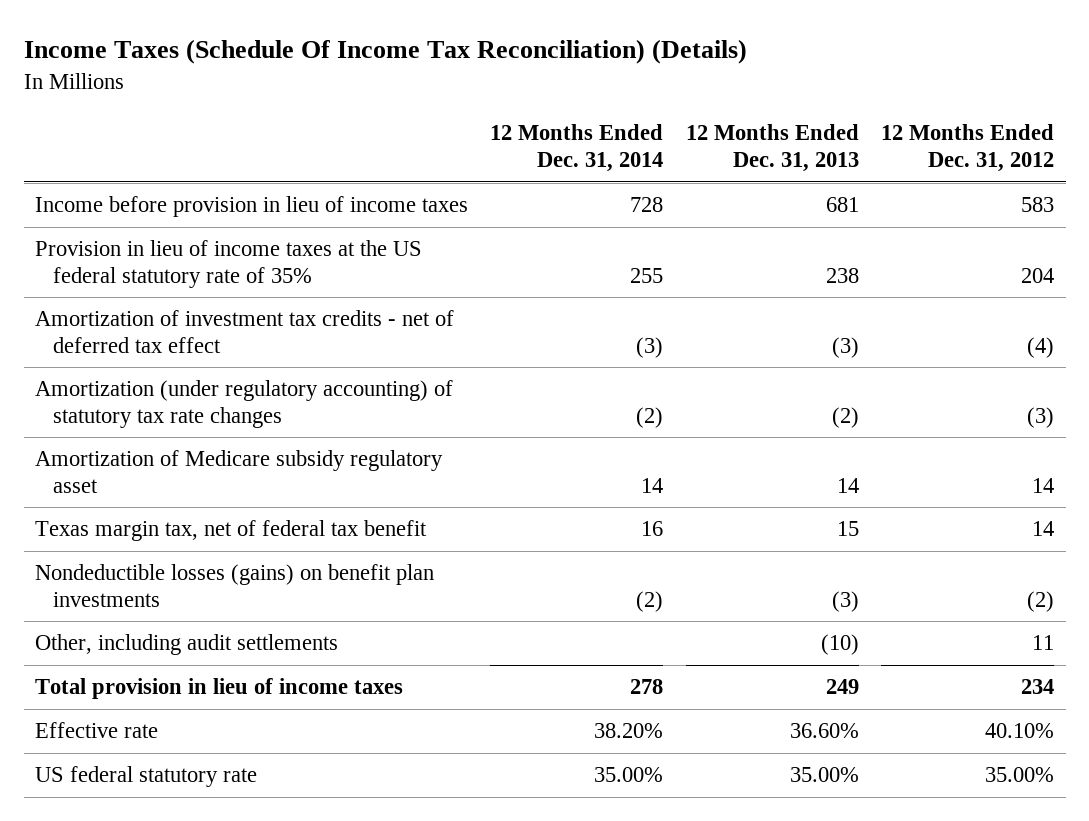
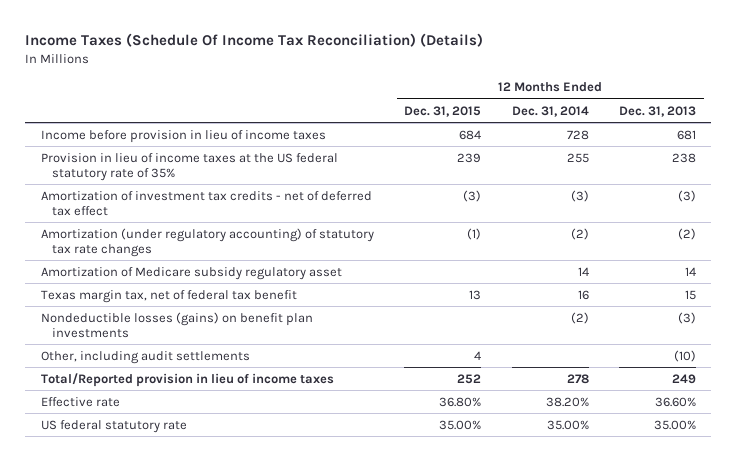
- | 12 Months Ended Dec. 31, 2014 | 12 Months Ended Dec. 31, 2013 | 12 Months Ended Dec. 31, 2012
+ | 12 Months Ended Dec. 31, 2015 | 12 Months Ended Dec. 31, 2014 | 12 Months Ended Dec. 31, 2013
- Total provision in lieu of income taxes | 278 | 249 | 234
+ Total/Reported provision in lieu of income taxes | 252 | 278 | 249

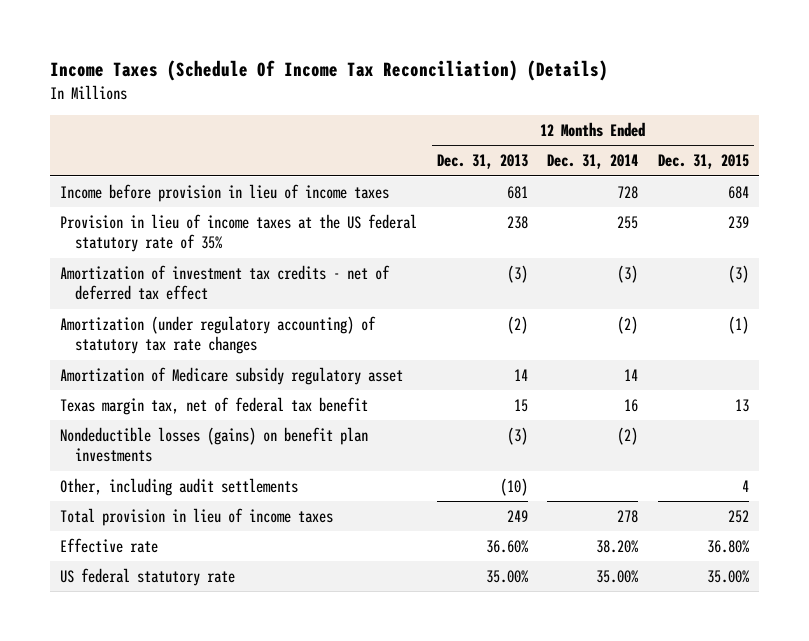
- | 12 Months Ended Dec. 31, 2015 | 12 Months Ended Dec. 31, 2014 | 12 Months Ended Dec. 31, 2013
+ | 12 Months Ended Dec. 31, 2013 | 12 Months Ended Dec. 31, 2014 | 12 Months Ended Dec. 31, 2015
- Total/Reported provision in lieu of income taxes | 252 | 278 | 249
+ Total provision in lieu of income taxes | 249 | 278 | 252

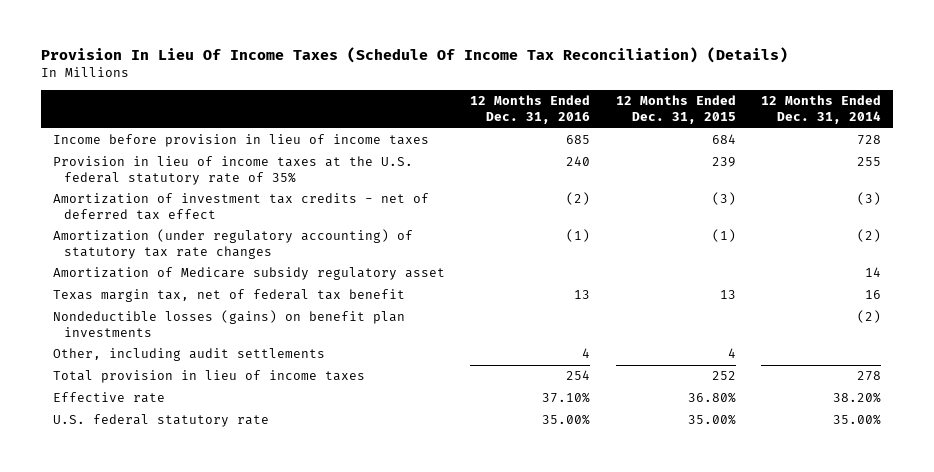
- Income Taxes (Schedule Of Income Tax Reconciliation) (Details)
+ Provision In Lieu Of Income Taxes (Schedule Of Income Tax Reconciliation) (Details)
- | 12 Months Ended Dec. 31, 2013 | 12 Months Ended Dec. 31, 2014 | 12 Months Ended Dec. 31, 2015
+ | 12 Months Ended Dec. 31, 2016 | 12 Months Ended Dec. 31, 2015 | 12 Months Ended Dec. 31, 2014
- Provision in lieu of income taxes at the US federal statutory rate of 35% | 238 | 255 | 239
+ Provision in lieu of income taxes at the U.S. federal statutory rate of 35% | 240 | 239 | 255
- US federal statutory rate | 35.00% | 35.00% | 35.00%
+ U.S. federal statutory rate | 35.00% | 35.00% | 35.00%

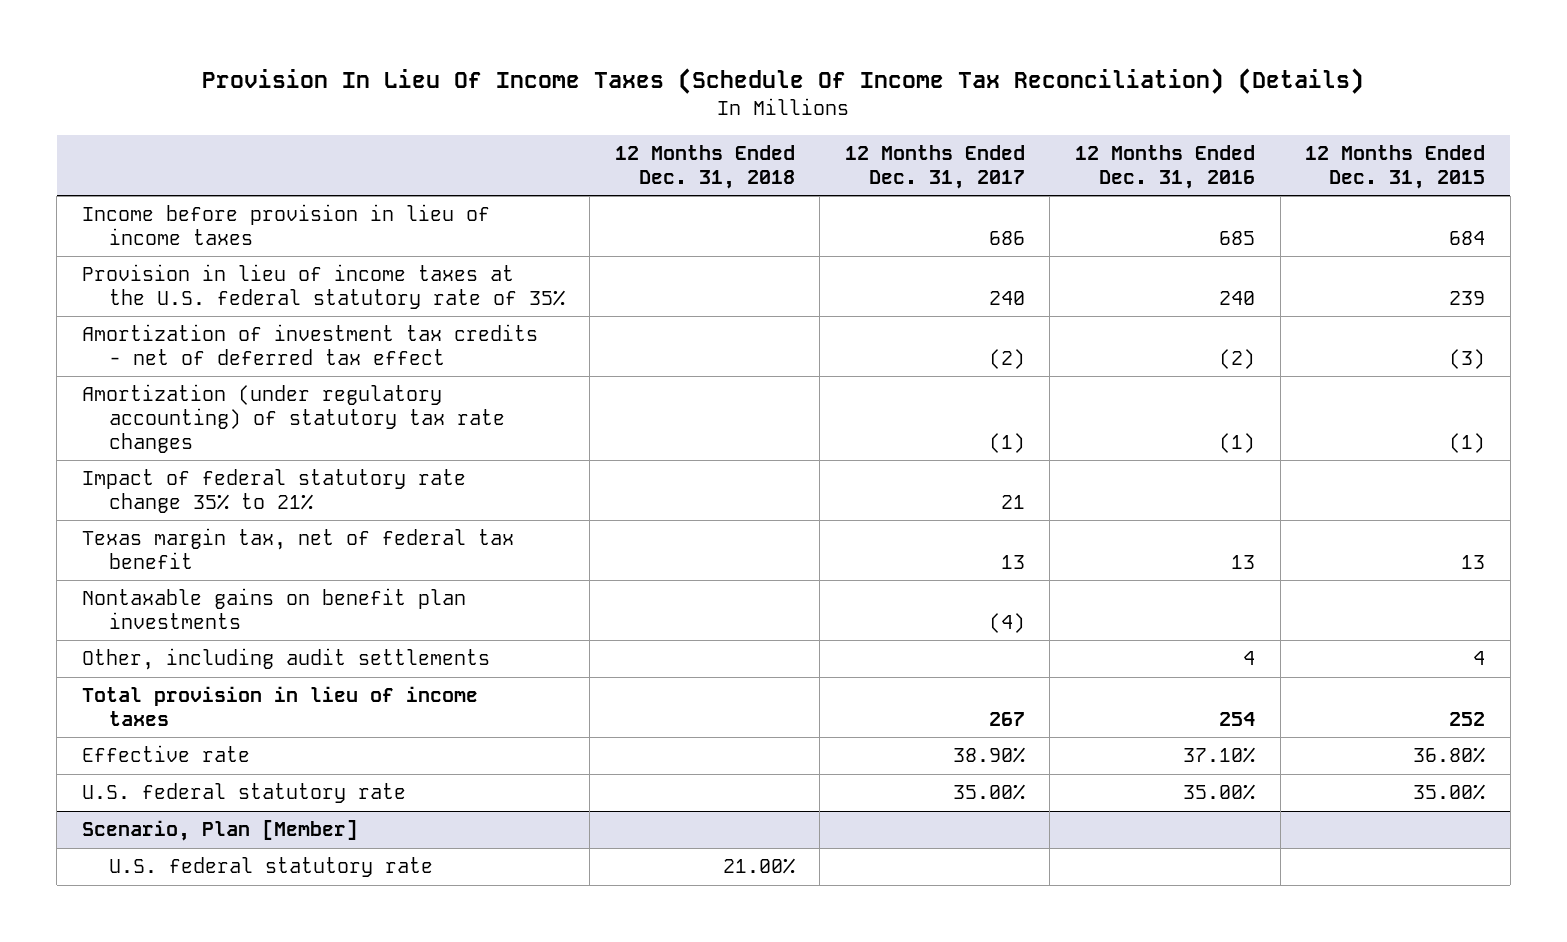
- | 12 Months Ended Dec. 31, 2016 | 12 Months Ended Dec. 31, 2015 | 12 Months Ended Dec. 31, 2014
+ | 12 Months Ended Dec. 31, 2018 | 12 Months Ended Dec. 31, 2017 | 12 Months Ended Dec. 31, 2016 | 12 Months Ended Dec. 31, 2015
- Amortization of Medicare subsidy regulatory asset | | | 14
+ Impact of federal statutory rate change 35% to 21% | | 21 | |
- Nondeductible losses (gains) on benefit plan investments | | | (2)
+ Nontaxable gains on benefit plan investments | | (4) | |
+ Scenario, Plan [Member]
+ U.S. federal statutory rate | 21.00% | | |

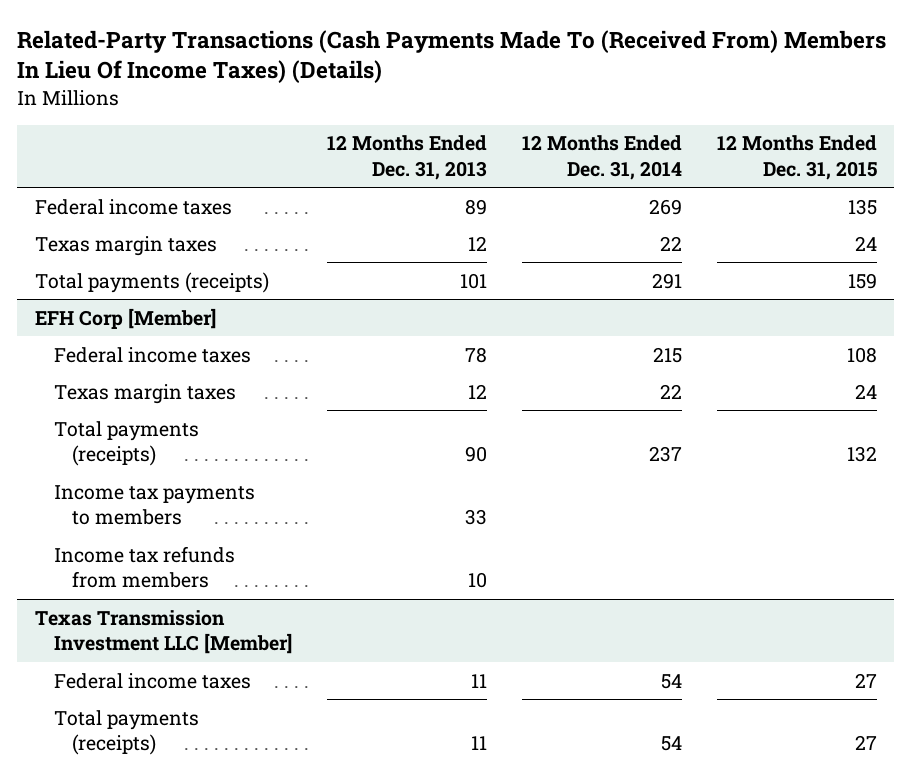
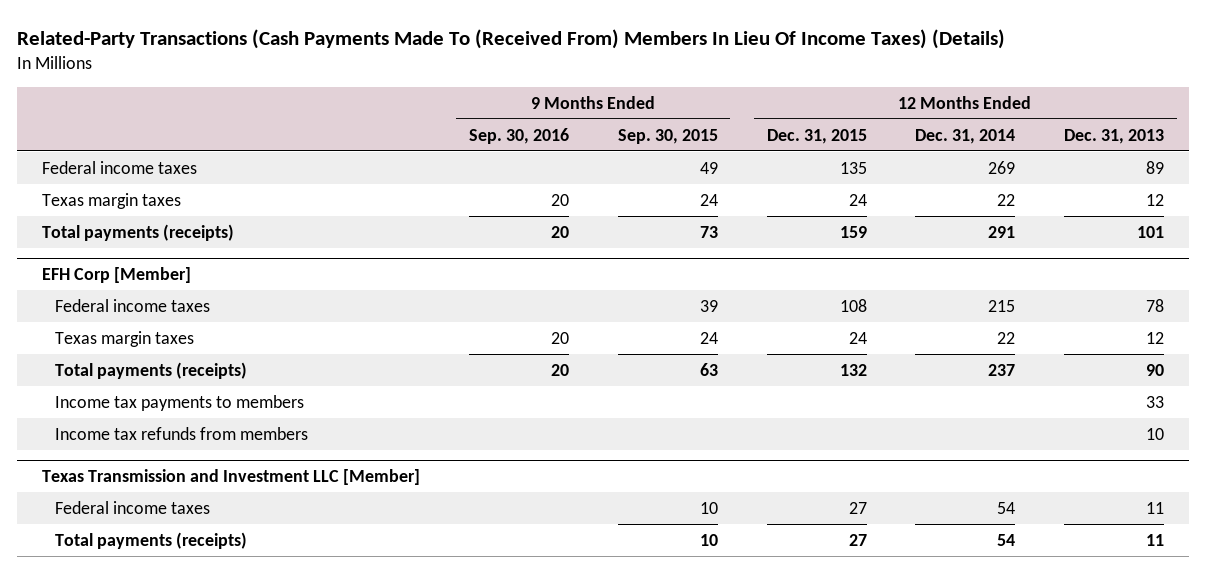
- | 12 Months Ended Dec. 31, 2013 | 12 Months Ended Dec. 31, 2014 | 12 Months Ended Dec. 31, 2015
+ | 9 Months Ended Sep. 30, 2016 | 9 Months Ended Sep. 30, 2015 | 12 Months Ended Dec. 31, 2015 | 12 Months Ended Dec. 31, 2014 | 12 Months Ended Dec. 31, 2013
- Texas Transmission Investment LLC [Member]
+ Texas Transmission and Investment LLC [Member]

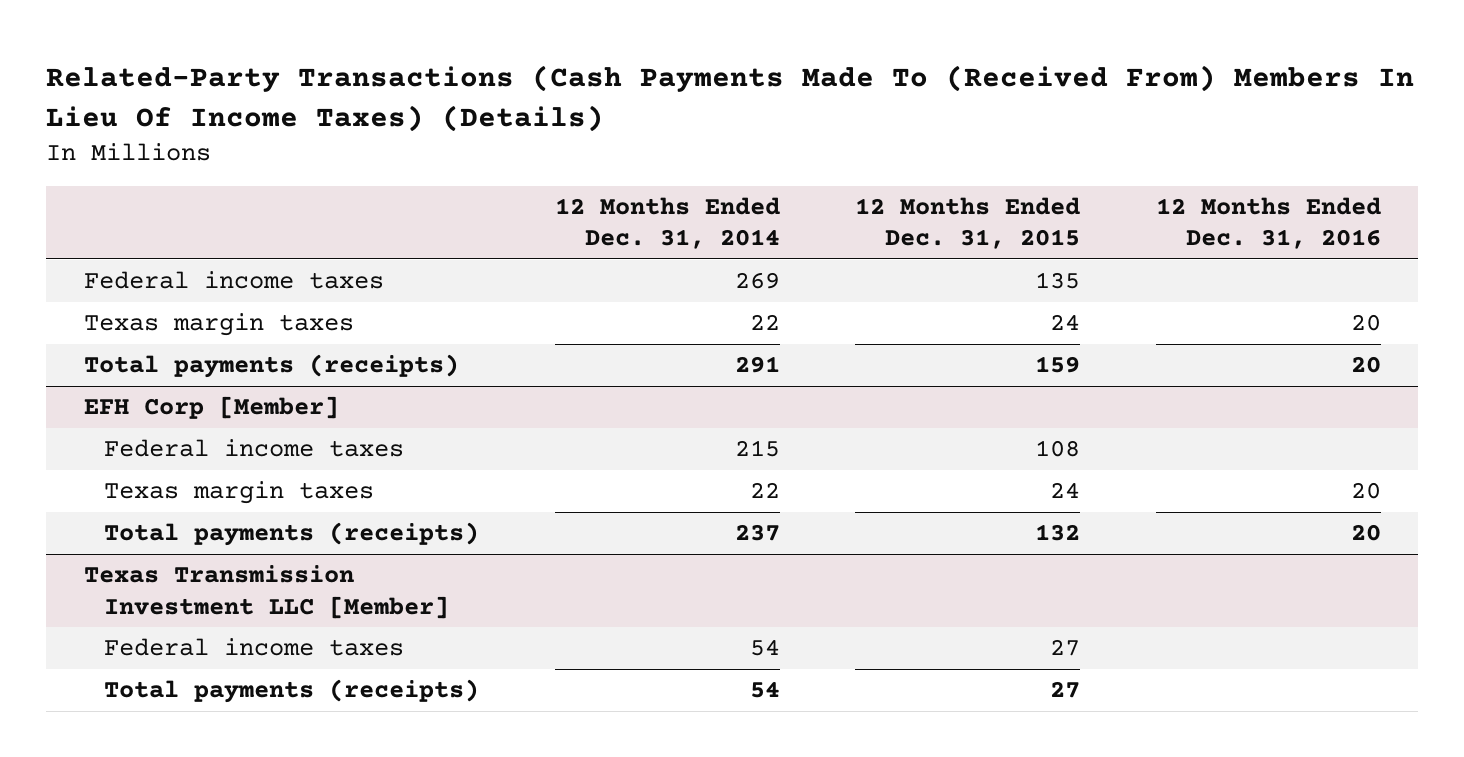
- | 9 Months Ended Sep. 30, 2016 | 9 Months Ended Sep. 30, 2015 | 12 Months Ended Dec. 31, 2015 | 12 Months Ended Dec. 31, 2014 | 12 Months Ended Dec. 31, 2013
+ | 12 Months Ended Dec. 31, 2014 | 12 Months Ended Dec. 31, 2015 | 12 Months Ended Dec. 31, 2016
@ EFH Corp [Member]
- Income tax payments to members | | | | | 33
- Income tax refunds from members | | | | | 10
- Texas Transmission and Investment LLC [Member]
+ Texas Transmission Investment LLC [Member]

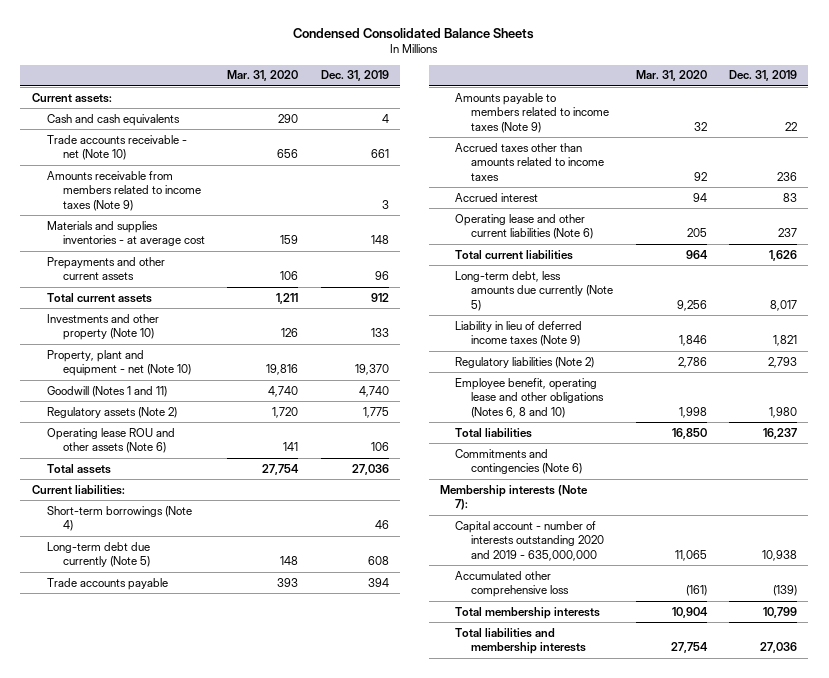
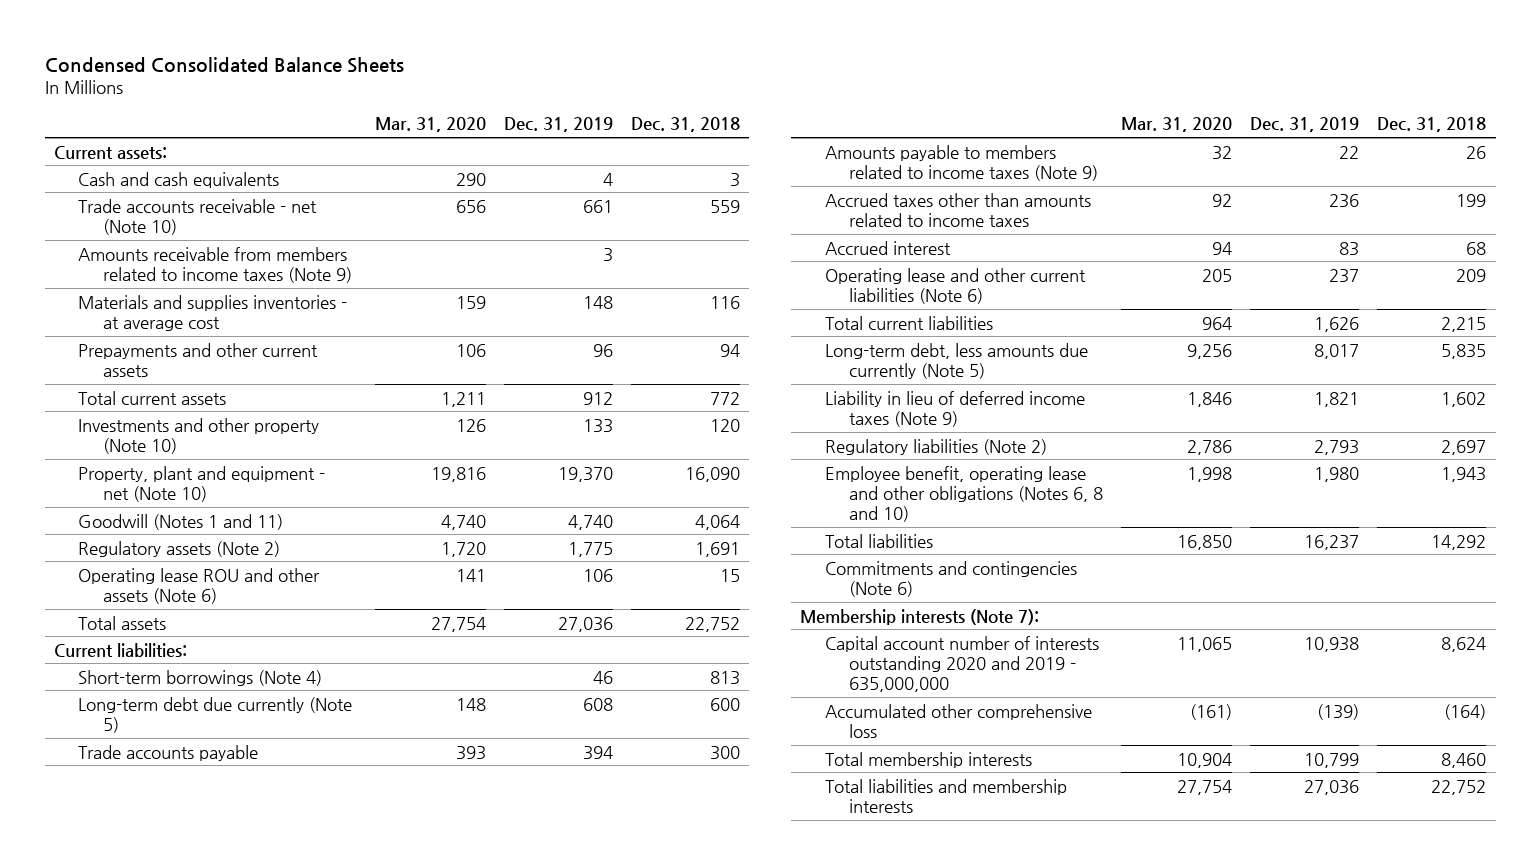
- | Mar. 31, 2020 | Dec. 31, 2019
+ | Mar. 31, 2020 | Dec. 31, 2019 | Dec. 31, 2018
- Capital account - number of interests outstanding 2020 and 2019 - 635,000,000 | 11,065 | 10,938
+ Capital account number of interests outstanding 2020 and 2019 - 635,000,000 | 11,065 | 10,938 | 8,624

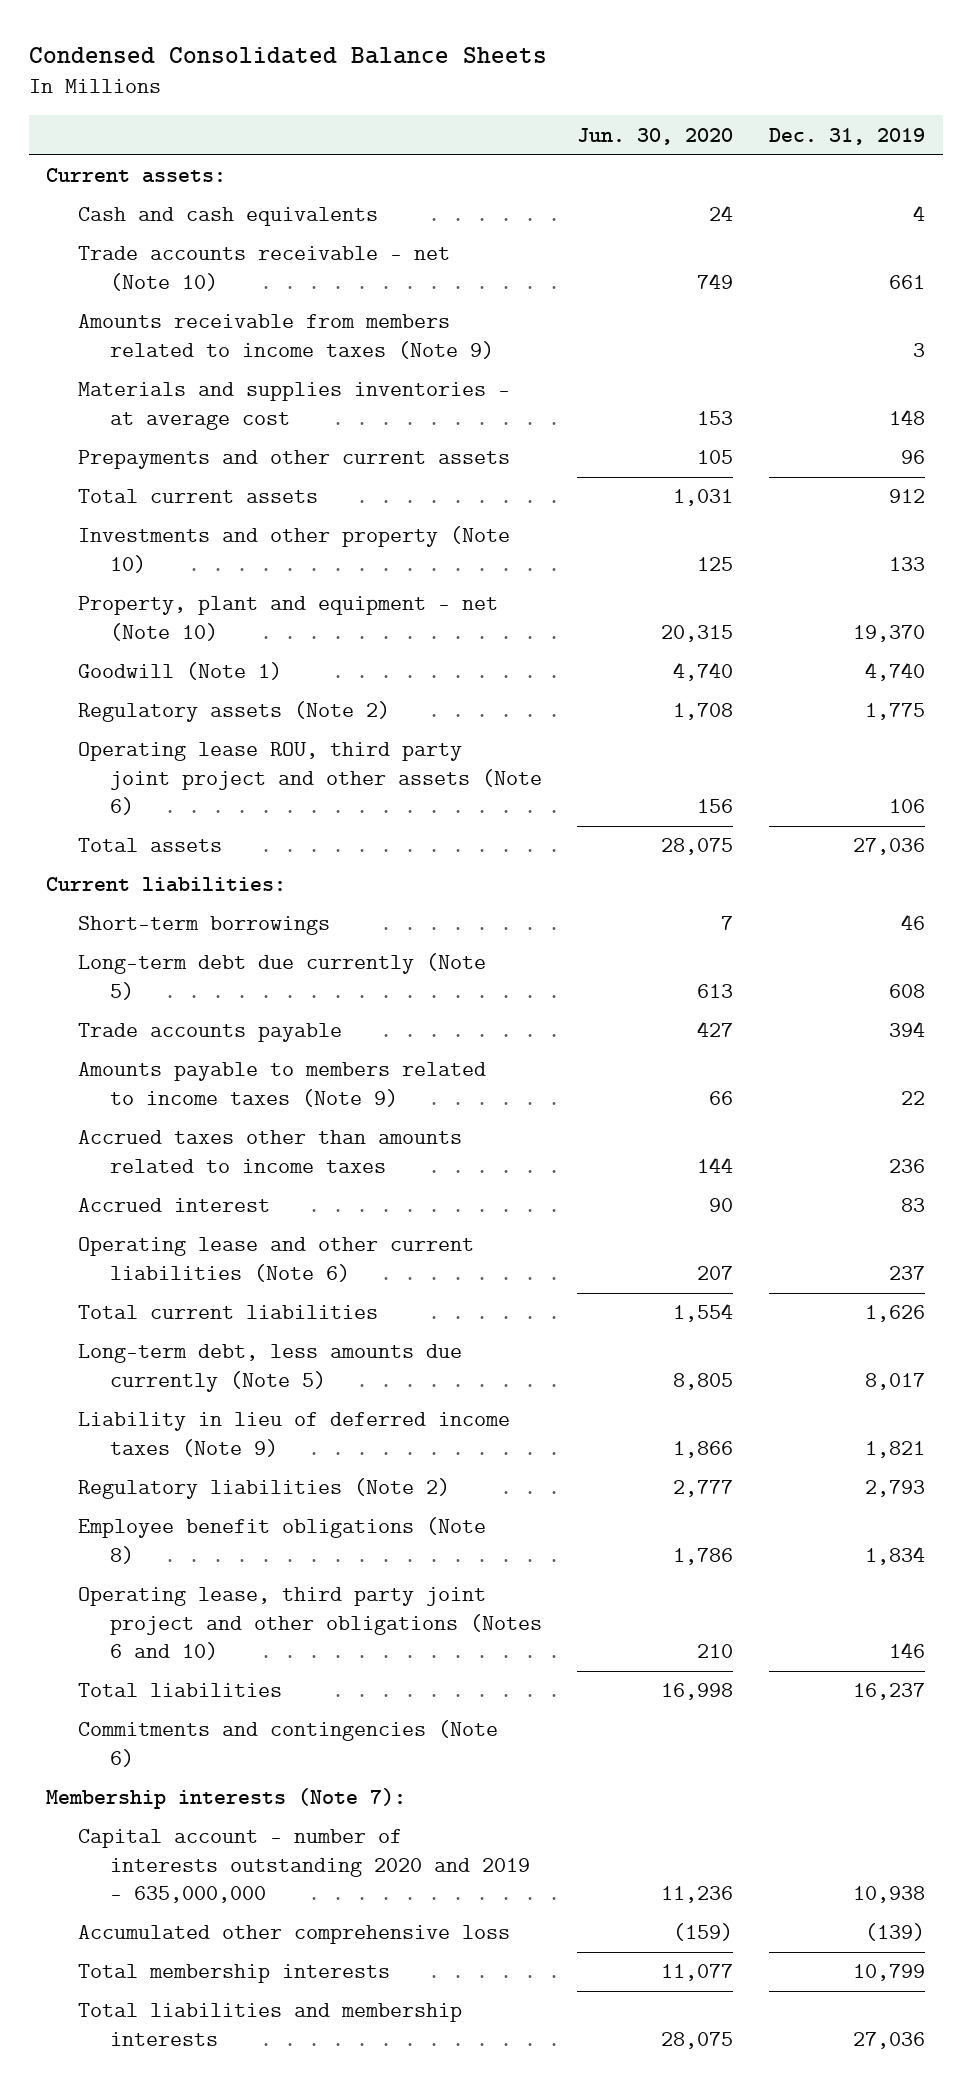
- | Mar. 31, 2020 | Dec. 31, 2019 | Dec. 31, 2018
+ | Jun. 30, 2020 | Dec. 31, 2019
- Goodwill (Notes 1 and 11) | 4,740 | 4,740 | 4,064
+ Goodwill (Note 1) | 4,740 | 4,740
- Operating lease ROU and other assets (Note 6) | 141 | 106 | 15
+ Operating lease ROU, third party joint project and other assets (Note 6) | 156 | 106
- Short-term borrowings (Note 4) | | 46 | 813
+ Short-term borrowings | 7 | 46
- Employee benefit, operating lease and other obligations (Notes 6, 8 and 10) | 1,998 | 1,980 | 1,943
+ Employee benefit obligations (Note 8) | 1,786 | 1,834
+ Operating lease, third party joint project and other obligations (Notes 6 and 10) | 210 | 146
- Capital account number of interests outstanding 2020 and 2019 - 635,000,000 | 11,065 | 10,938 | 8,624
+ Capital account - number of interests outstanding 2020 and 2019 - 635,000,000 | 11,236 | 10,938

